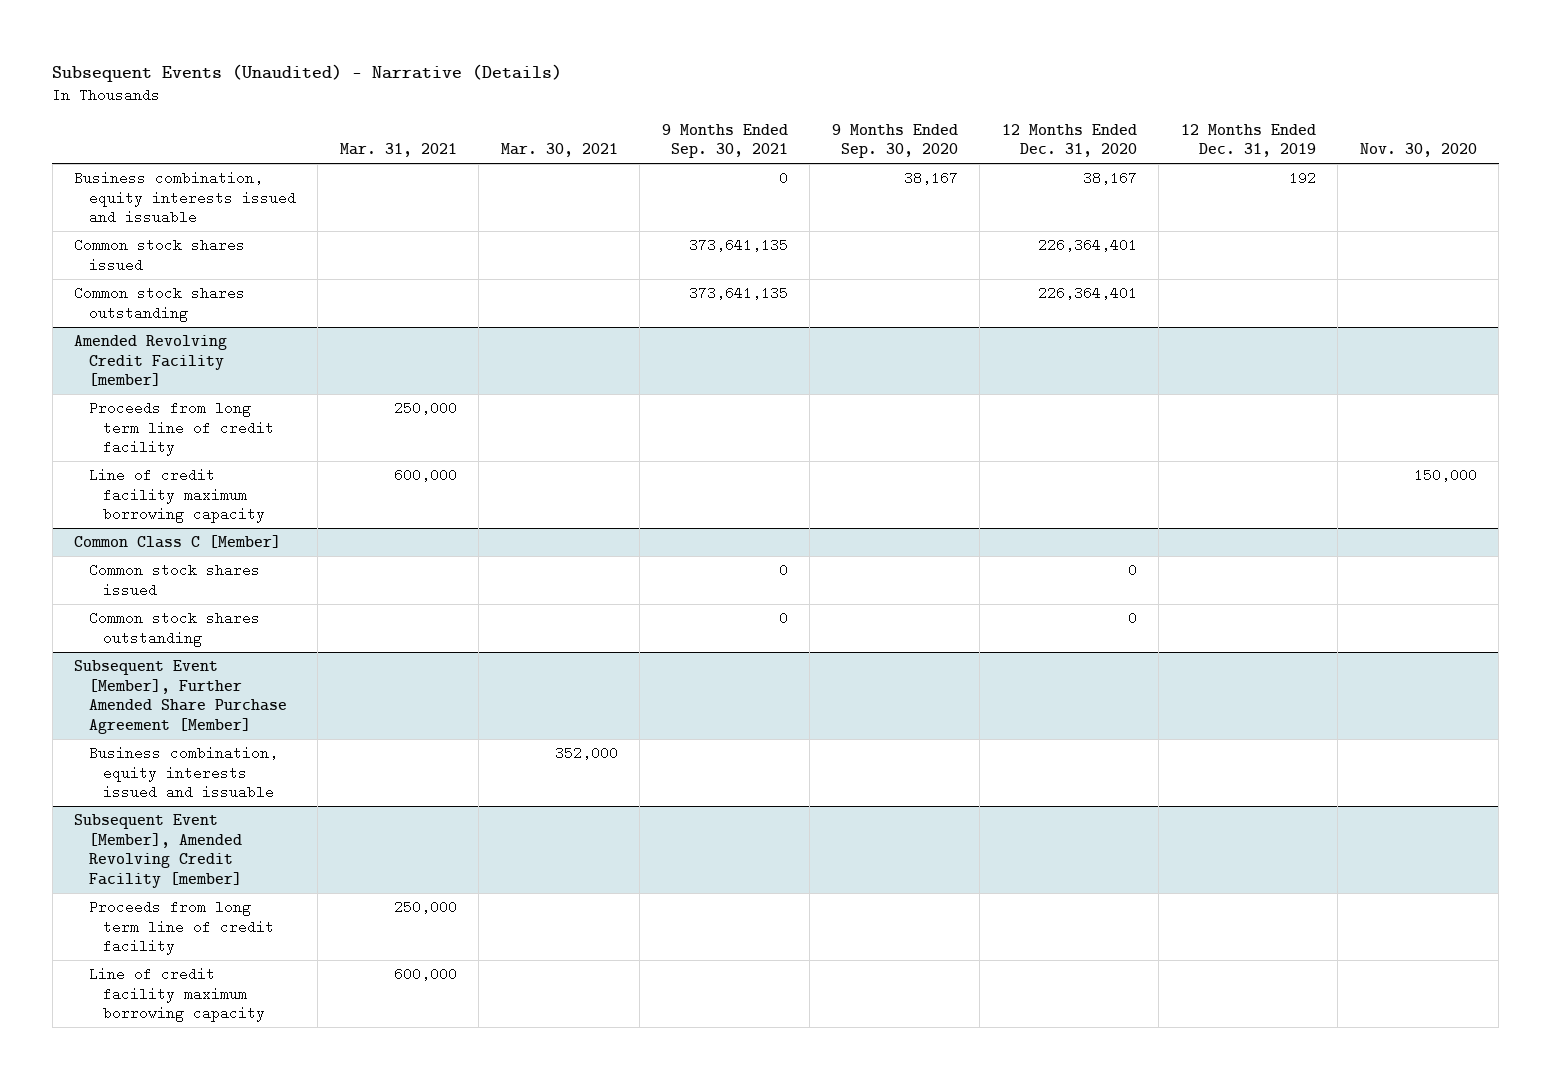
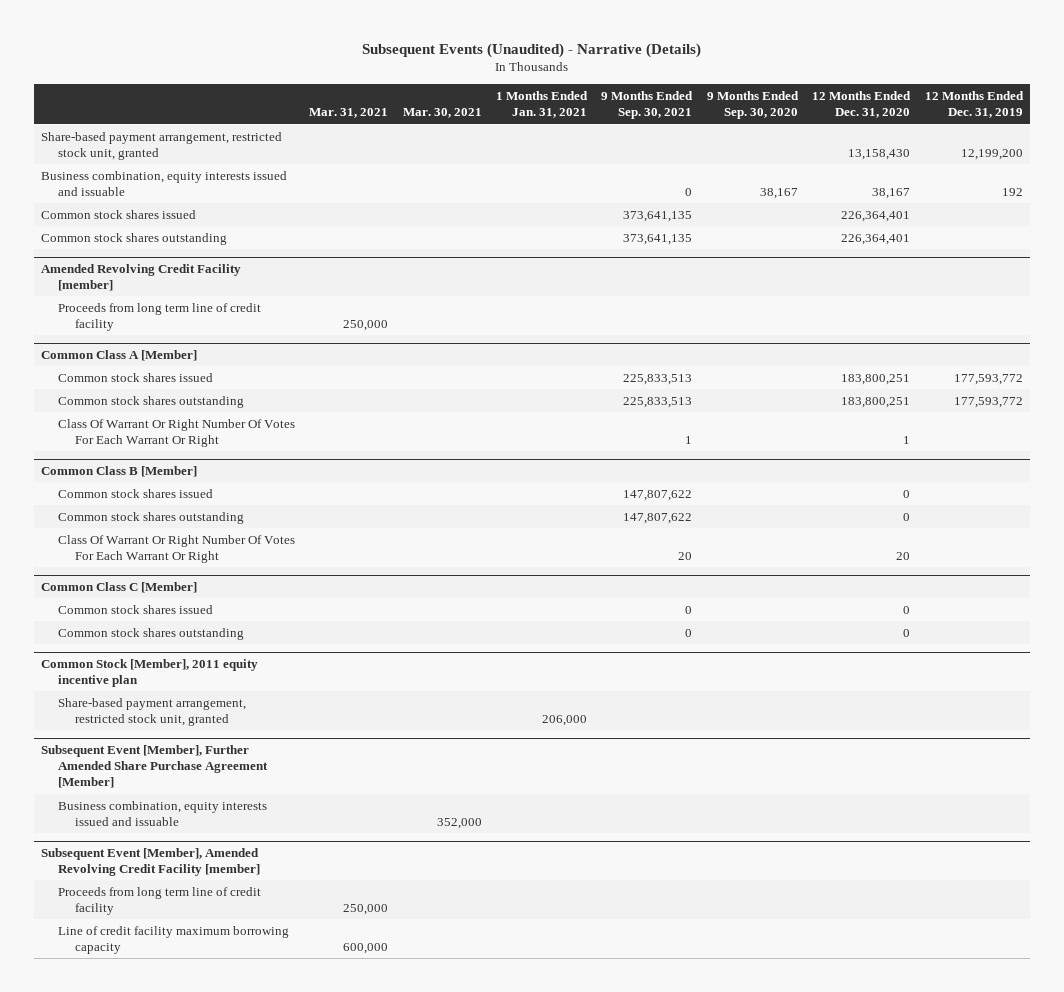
- | Mar. 31, 2021 | Mar. 30, 2021 | 9 Months Ended Sep. 30, 2021 | 9 Months Ended Sep. 30, 2020 | 12 Months Ended Dec. 31, 2020 | 12 Months Ended Dec. 31, 2019 | Nov. 30, 2020
+ | Mar. 31, 2021 | Mar. 30, 2021 | 1 Months Ended Jan. 31, 2021 | 9 Months Ended Sep. 30, 2021 | 9 Months Ended Sep. 30, 2020 | 12 Months Ended Dec. 31, 2020 | 12 Months Ended Dec. 31, 2019
+ Share-based payment arrangement, restricted stock unit, granted | | | | | | 13,158,430 | 12,199,200
@ Amended Revolving Credit Facility [member]
- Line of credit facility maximum borrowing capacity | 600,000 | | | | | | 150,000
+ Common Class A [Member]
+ Common stock shares issued | | | | 225,833,513 | | 183,800,251 | 177,593,772
+ Common stock shares outstanding | | | | 225,833,513 | | 183,800,251 | 177,593,772
+ Class Of Warrant Or Right Number Of Votes For Each Warrant Or Right | | | | 1 | | 1 |
+ Common Class B [Member]
+ Common stock shares issued | | | | 147,807,622 | | 0 |
+ Common stock shares outstanding | | | | 147,807,622 | | 0 |
+ Class Of Warrant Or Right Number Of Votes For Each Warrant Or Right | | | | 20 | | 20 |
+ Common Stock [Member], 2011 equity incentive plan
+ Share-based payment arrangement, restricted stock unit, granted | | | 206,000 | | | |

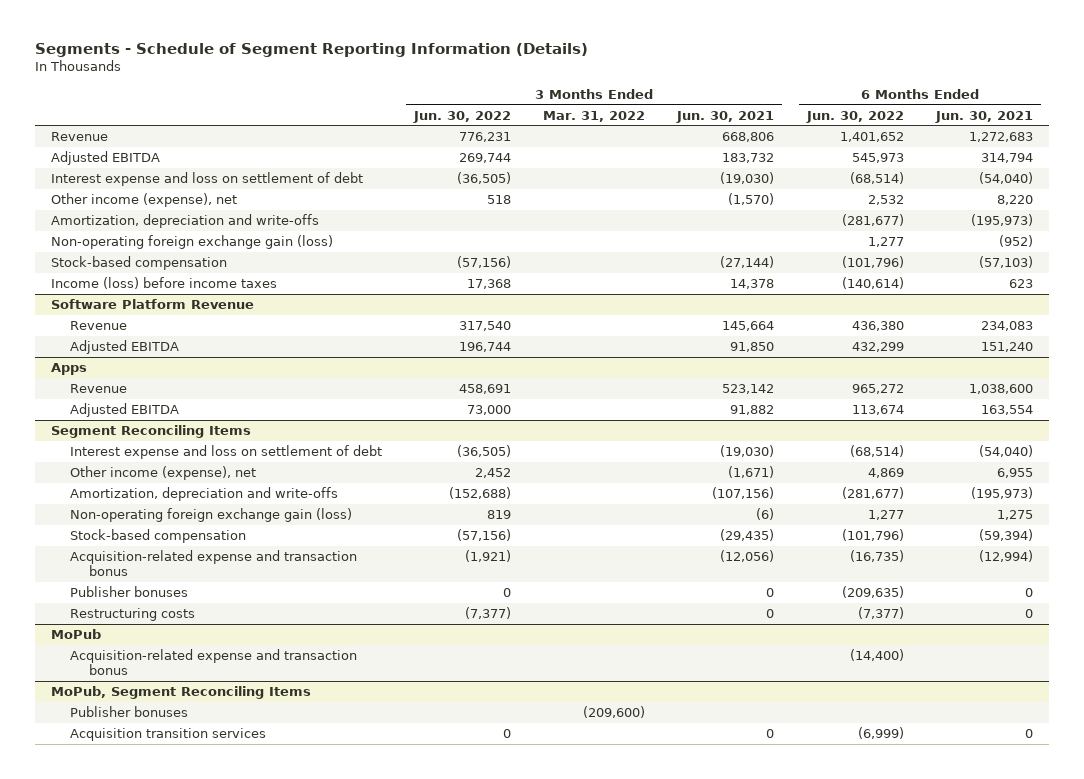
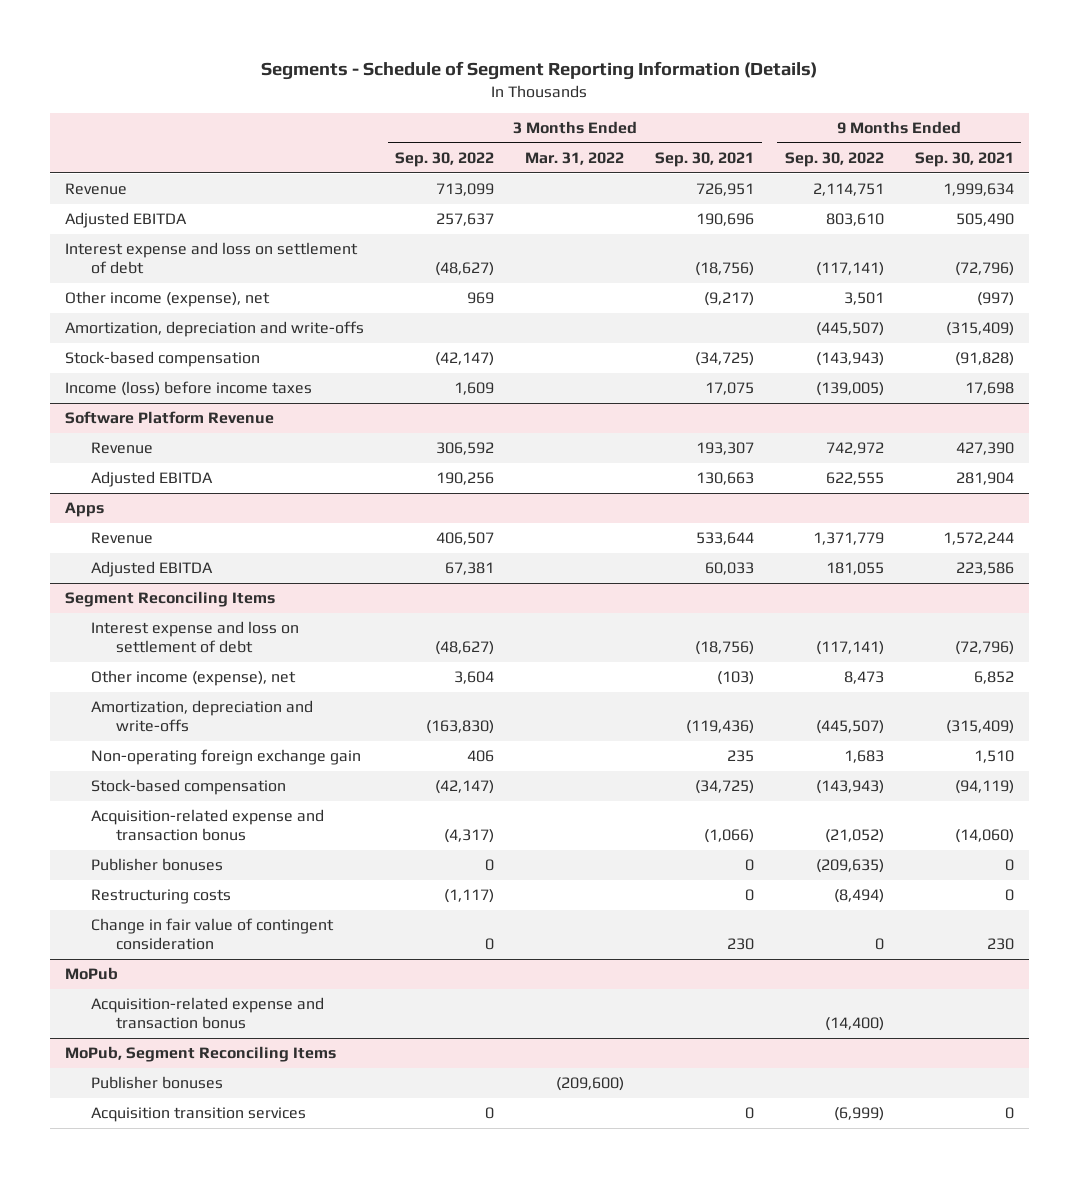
- | 3 Months Ended Jun. 30, 2022 | 3 Months Ended Mar. 31, 2022 | 3 Months Ended Jun. 30, 2021 | 6 Months Ended Jun. 30, 2022 | 6 Months Ended Jun. 30, 2021
+ | 3 Months Ended Sep. 30, 2022 | 3 Months Ended Mar. 31, 2022 | 3 Months Ended Sep. 30, 2021 | 9 Months Ended Sep. 30, 2022 | 9 Months Ended Sep. 30, 2021
- Non-operating foreign exchange gain (loss) | | | | 1,277 | (952)
@ Segment Reconciling Items
- Non-operating foreign exchange gain (loss) | 819 | | (6) | 1,277 | 1,275
+ Non-operating foreign exchange gain | 406 | | 235 | 1,683 | 1,510
+ Change in fair value of contingent consideration | 0 | | 230 | 0 | 230

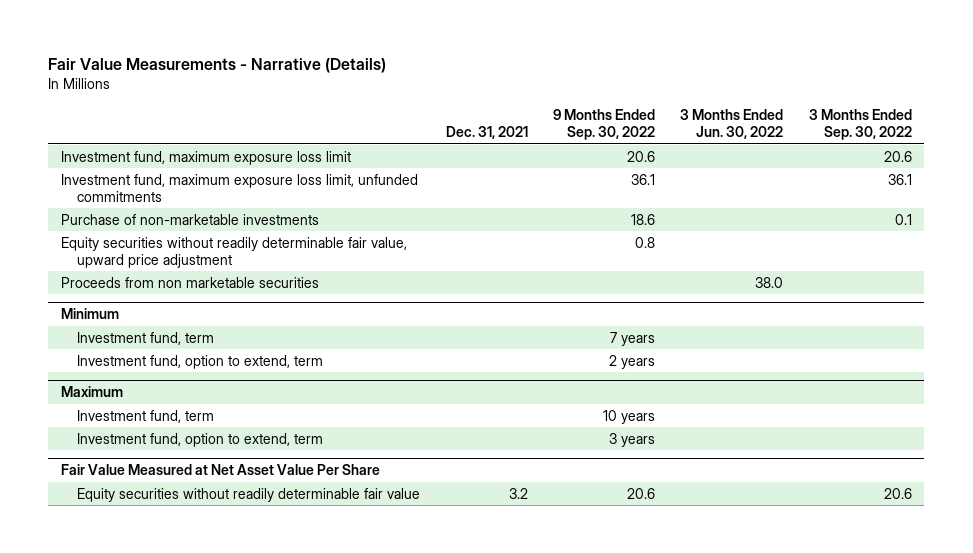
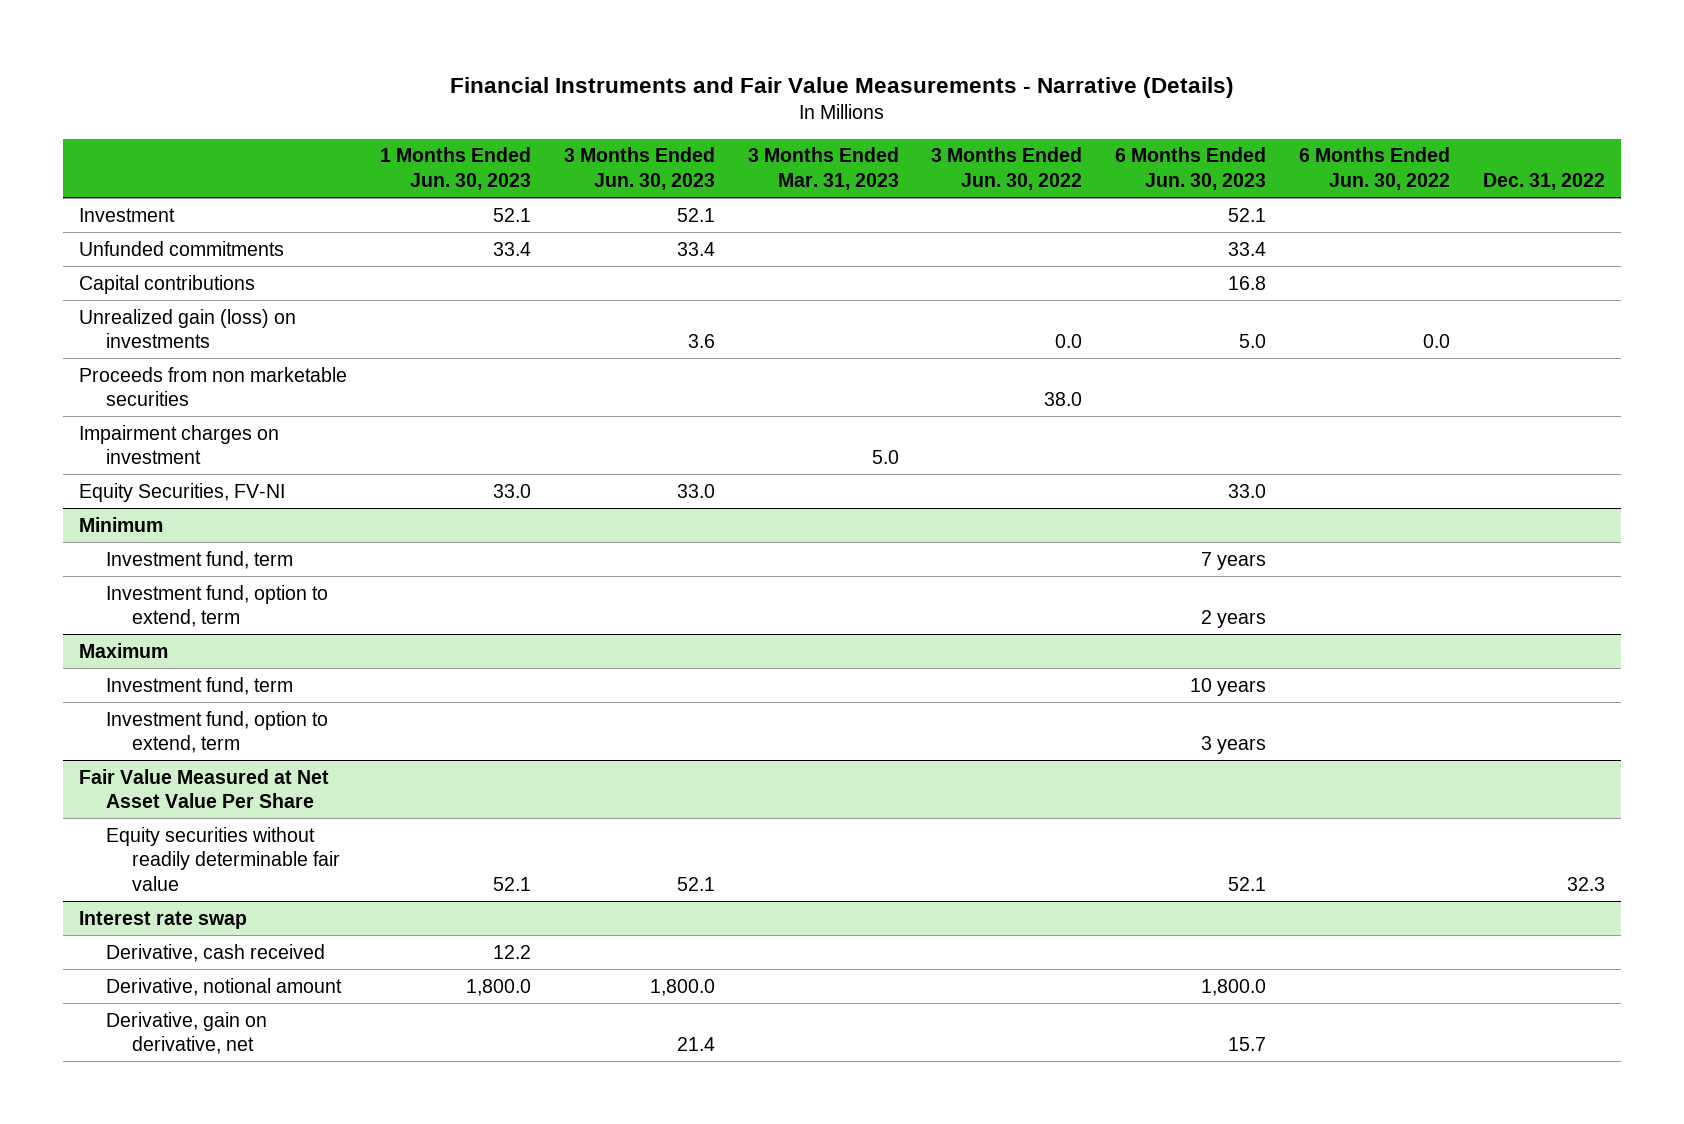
- Fair Value Measurements - Narrative (Details)
+ Financial Instruments and Fair Value Measurements - Narrative (Details)
- | Dec. 31, 2021 | 9 Months Ended Sep. 30, 2022 | 3 Months Ended Jun. 30, 2022 | 3 Months Ended Sep. 30, 2022
+ | 1 Months Ended Jun. 30, 2023 | 3 Months Ended Jun. 30, 2023 | 3 Months Ended Mar. 31, 2023 | 3 Months Ended Jun. 30, 2022 | 6 Months Ended Jun. 30, 2023 | 6 Months Ended Jun. 30, 2022 | Dec. 31, 2022
- Investment fund, maximum exposure loss limit | | 20.6 | | 20.6
- Investment fund, maximum exposure loss limit, unfunded commitments | | 36.1 | | 36.1
- Purchase of non-marketable investments | | 18.6 | | 0.1
- Equity securities without readily determinable fair value, upward price adjustment | | 0.8 | |
+ Investment | 52.1 | 52.1 | | | 52.1 | |
+ Unfunded commitments | 33.4 | 33.4 | | | 33.4 | |
+ Capital contributions | | | | | 16.8 | |
+ Unrealized gain (loss) on investments | | 3.6 | | 0.0 | 5.0 | 0.0 |
+ Impairment charges on investment | | | 5.0 | | | |
+ Equity Securities, FV-NI | 33.0 | 33.0 | | | 33.0 | |
+ Interest rate swap
+ Derivative, cash received | 12.2 | | | | | |
+ Derivative, notional amount | 1,800.0 | 1,800.0 | | | 1,800.0 | |
+ Derivative, gain on derivative, net | | 21.4 | | | 15.7 | |

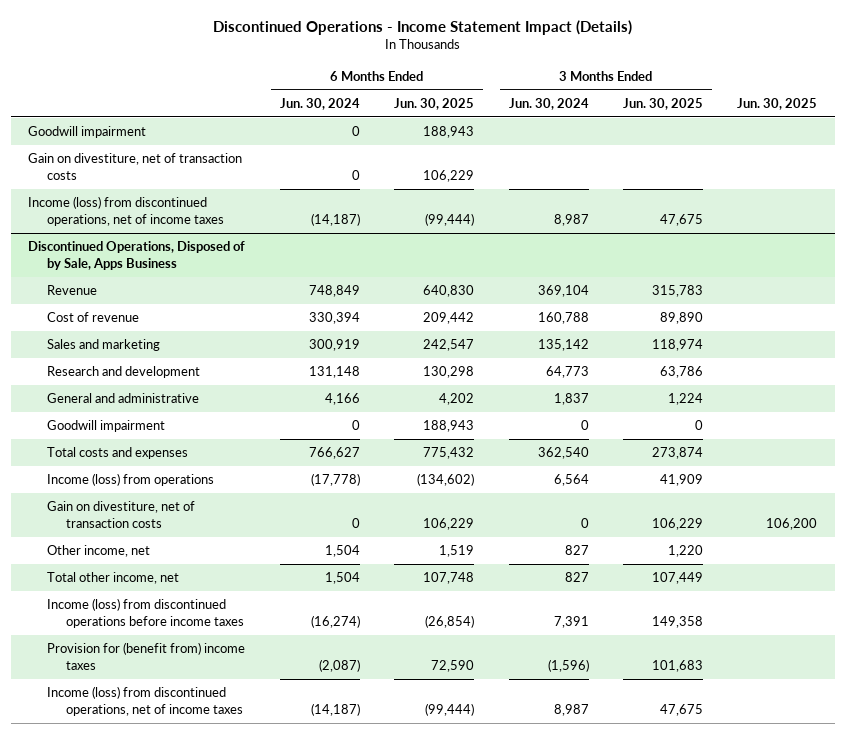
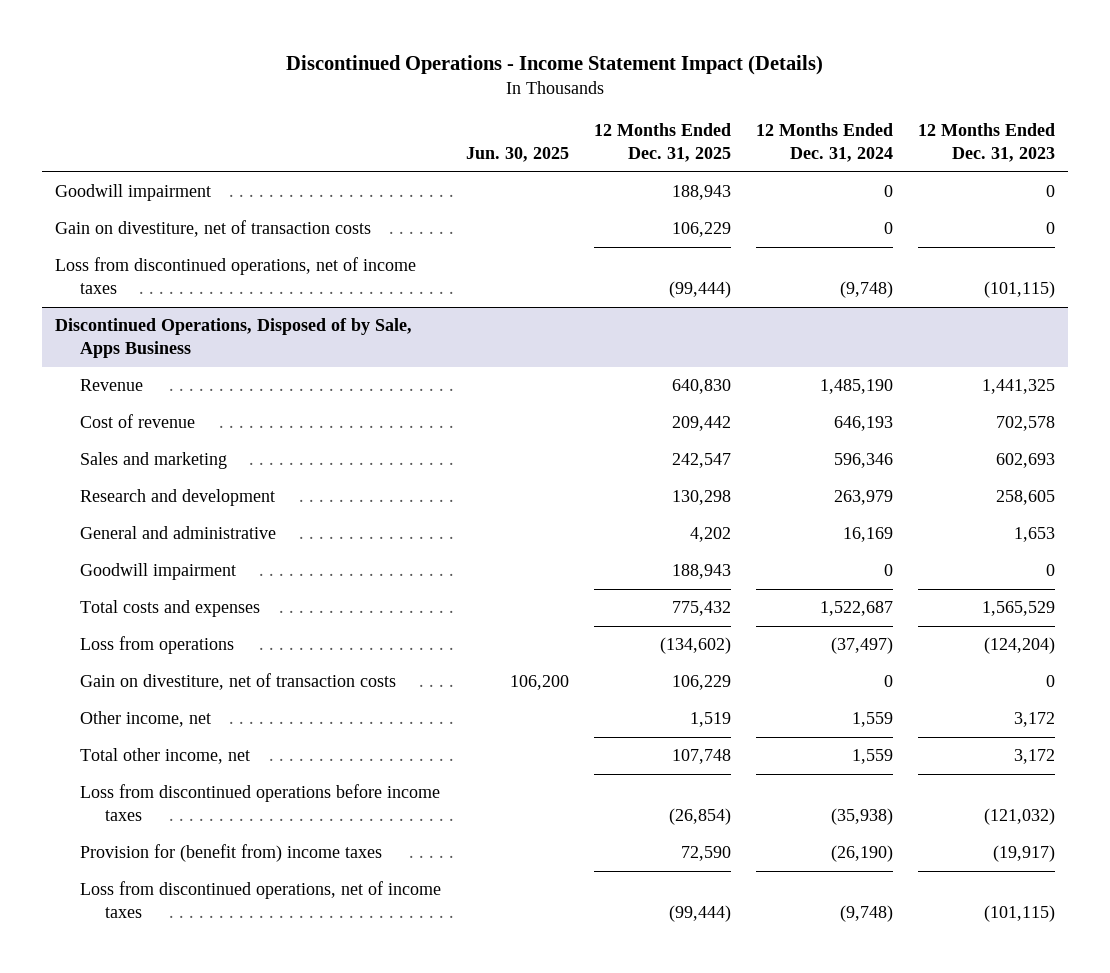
- | 6 Months Ended Jun. 30, 2024 | 6 Months Ended Jun. 30, 2025 | 3 Months Ended Jun. 30, 2024 | 3 Months Ended Jun. 30, 2025 | Jun. 30, 2025
+ | Jun. 30, 2025 | 12 Months Ended Dec. 31, 2025 | 12 Months Ended Dec. 31, 2024 | 12 Months Ended Dec. 31, 2023
- Income (loss) from discontinued operations, net of income taxes | (14,187) | (99,444) | 8,987 | 47,675 |
+ Loss from discontinued operations, net of income taxes | | (99,444) | (9,748) | (101,115)
@ Discontinued Operations, Disposed of by Sale, Apps Business
- Income (loss) from operations | (17,778) | (134,602) | 6,564 | 41,909 |
+ Loss from operations | | (134,602) | (37,497) | (124,204)
- Income (loss) from discontinued operations before income taxes | (16,274) | (26,854) | 7,391 | 149,358 |
+ Loss from discontinued operations before income taxes | | (26,854) | (35,938) | (121,032)
- Income (loss) from discontinued operations, net of income taxes | (14,187) | (99,444) | 8,987 | 47,675 |
+ Loss from discontinued operations, net of income taxes | | (99,444) | (9,748) | (101,115)

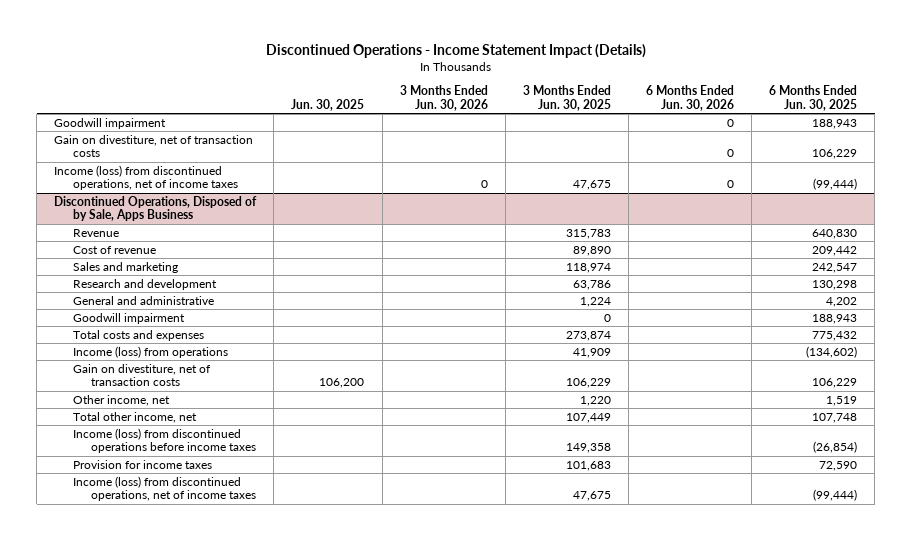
- | Jun. 30, 2025 | 12 Months Ended Dec. 31, 2025 | 12 Months Ended Dec. 31, 2024 | 12 Months Ended Dec. 31, 2023
+ | Jun. 30, 2025 | 3 Months Ended Jun. 30, 2026 | 3 Months Ended Jun. 30, 2025 | 6 Months Ended Jun. 30, 2026 | 6 Months Ended Jun. 30, 2025
- Loss from discontinued operations, net of income taxes | | (99,444) | (9,748) | (101,115)
+ Income (loss) from discontinued operations, net of income taxes | | 0 | 47,675 | 0 | (99,444)
@ Discontinued Operations, Disposed of by Sale, Apps Business
- Loss from operations | | (134,602) | (37,497) | (124,204)
+ Income (loss) from operations | | | 41,909 | | (134,602)
- Loss from discontinued operations before income taxes | | (26,854) | (35,938) | (121,032)
- Provision for (benefit from) income taxes | | 72,590 | (26,190) | (19,917)
- Loss from discontinued operations, net of income taxes | | (99,444) | (9,748) | (101,115)
+ Income (loss) from discontinued operations before income taxes | | | 149,358 | | (26,854)
+ Provision for income taxes | | | 101,683 | | 72,590
+ Income (loss) from discontinued operations, net of income taxes | | | 47,675 | | (99,444)

